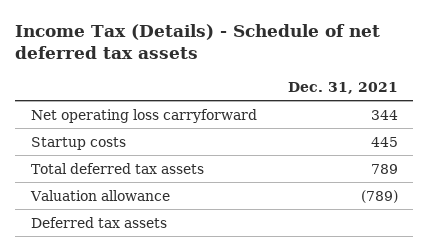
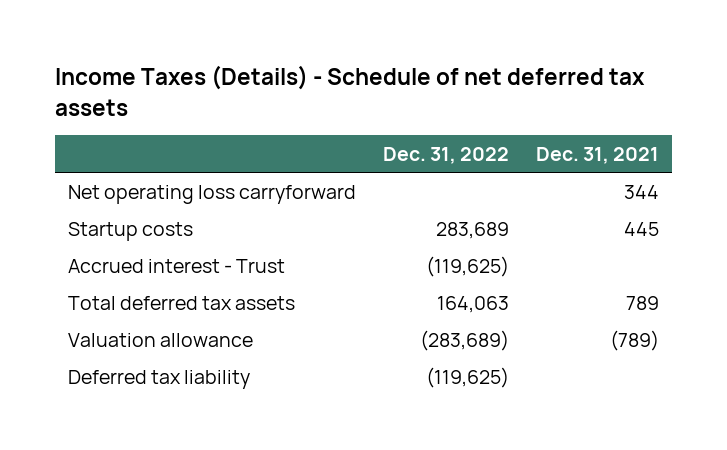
- Income Tax (Details) - Schedule of net deferred tax assets
+ Income Taxes (Details) - Schedule of net deferred tax assets
- | Dec. 31, 2021
+ | Dec. 31, 2022 | Dec. 31, 2021
+ Accrued interest - Trust | (119,625) |
- Deferred tax assets
+ Deferred tax liability | (119,625) |

